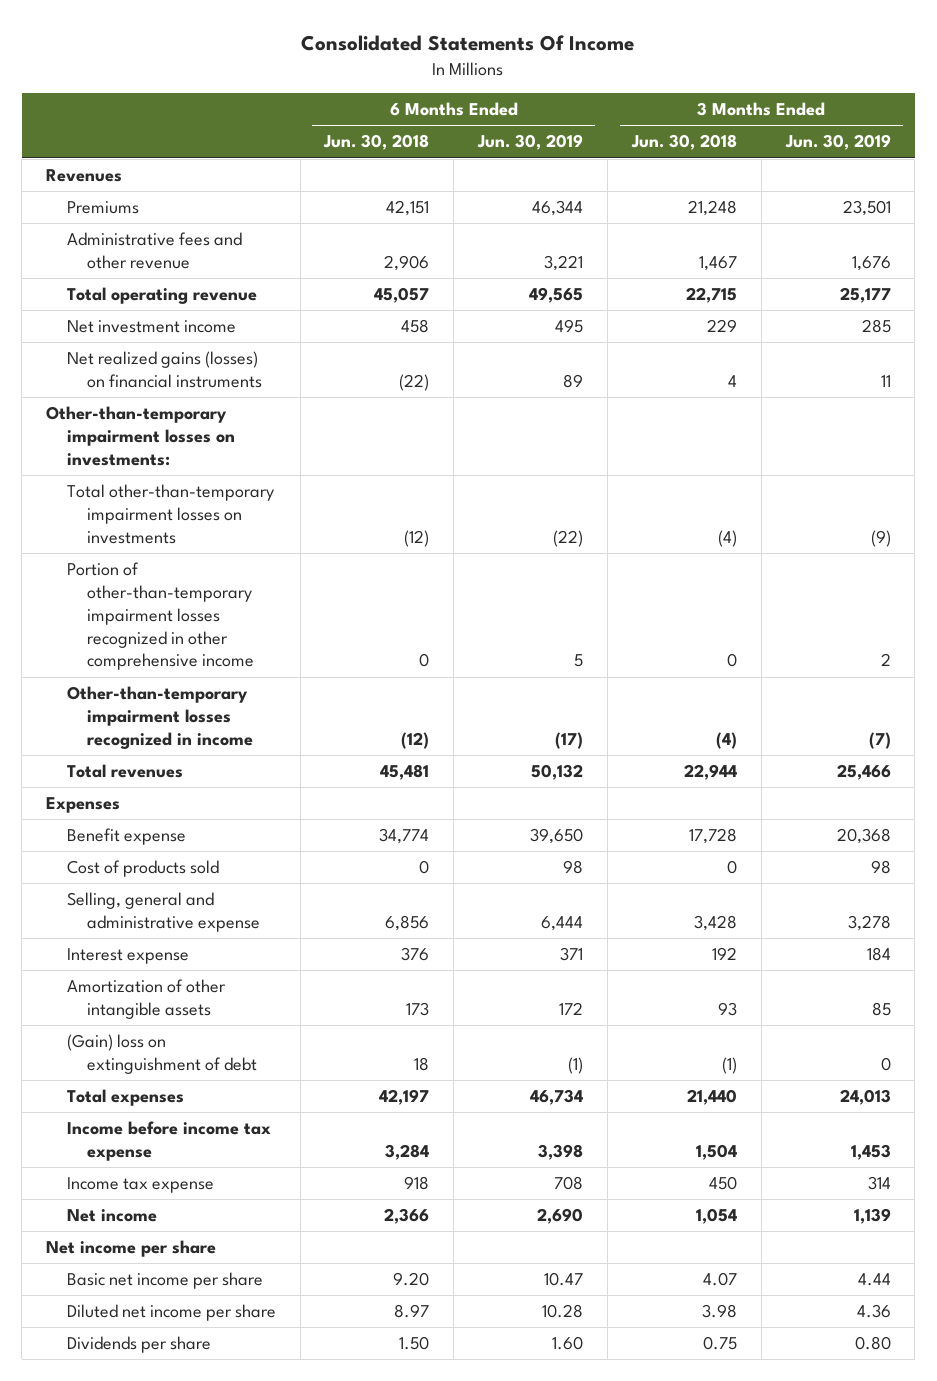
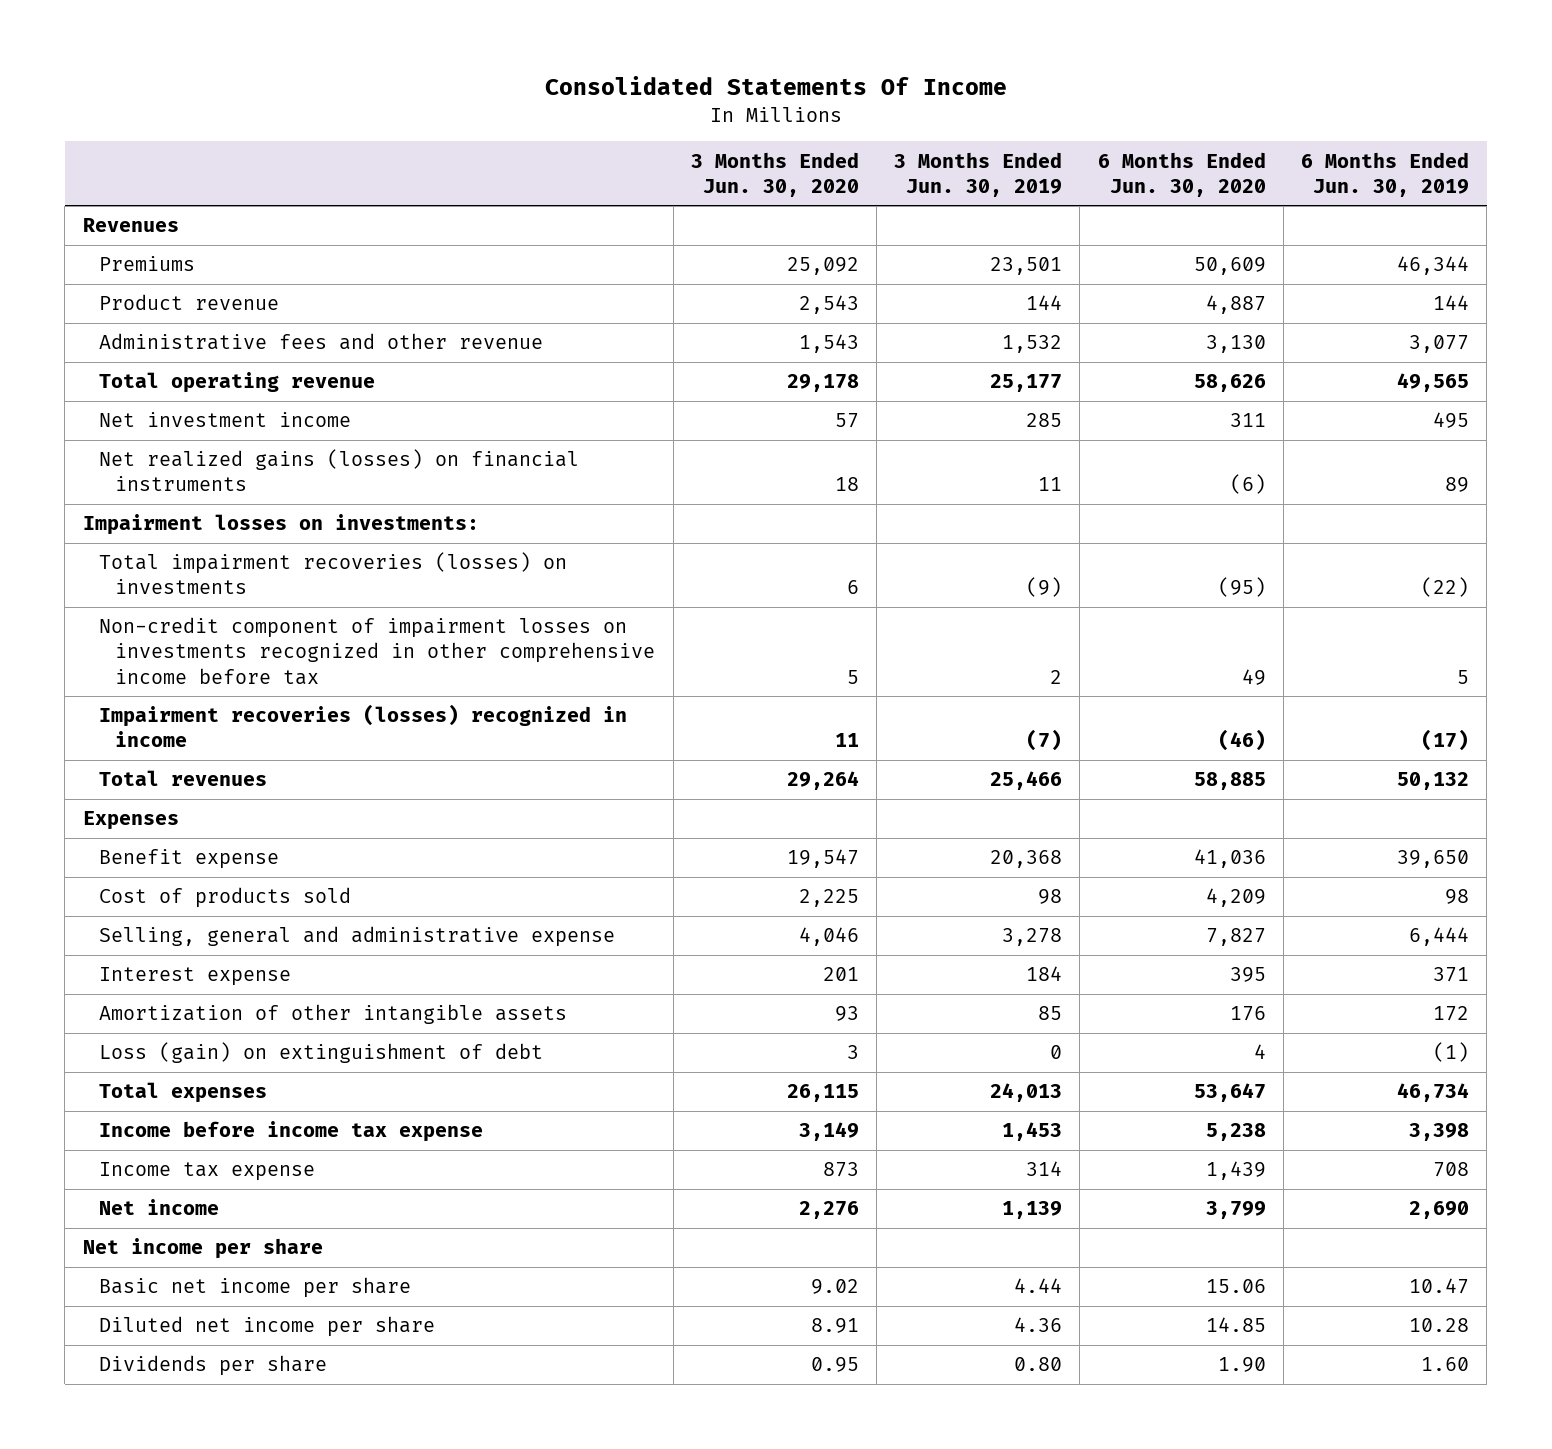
- | 6 Months Ended Jun. 30, 2018 | 6 Months Ended Jun. 30, 2019 | 3 Months Ended Jun. 30, 2018 | 3 Months Ended Jun. 30, 2019
+ | 3 Months Ended Jun. 30, 2020 | 3 Months Ended Jun. 30, 2019 | 6 Months Ended Jun. 30, 2020 | 6 Months Ended Jun. 30, 2019
- Administrative fees and other revenue | 2,906 | 3,221 | 1,467 | 1,676
+ Product revenue | 2,543 | 144 | 4,887 | 144
+ Administrative fees and other revenue | 1,543 | 1,532 | 3,130 | 3,077
- Other-than-temporary impairment losses on investments:
- Total other-than-temporary impairment losses on investments | (12) | (22) | (4) | (9)
- Portion of other-than-temporary impairment losses recognized in other comprehensive income | 0 | 5 | 0 | 2
- Other-than-temporary impairment losses recognized in income | (12) | (17) | (4) | (7)
+ Impairment losses on investments:
+ Total impairment recoveries (losses) on investments | 6 | (9) | (95) | (22)
+ Non-credit component of impairment losses on investments recognized in other comprehensive income before tax | 5 | 2 | 49 | 5
+ Impairment recoveries (losses) recognized in income | 11 | (7) | (46) | (17)
- (Gain) loss on extinguishment of debt | 18 | (1) | (1) | 0
+ Loss (gain) on extinguishment of debt | 3 | 0 | 4 | (1)

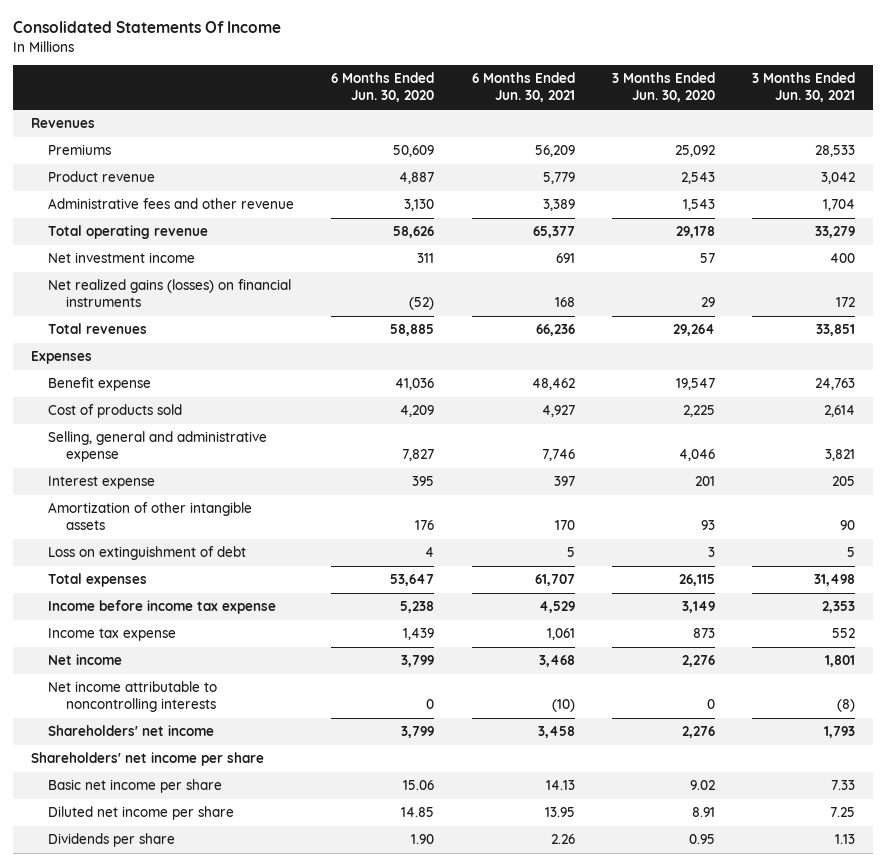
- | 3 Months Ended Jun. 30, 2020 | 3 Months Ended Jun. 30, 2019 | 6 Months Ended Jun. 30, 2020 | 6 Months Ended Jun. 30, 2019
+ | 6 Months Ended Jun. 30, 2020 | 6 Months Ended Jun. 30, 2021 | 3 Months Ended Jun. 30, 2020 | 3 Months Ended Jun. 30, 2021
- Net realized gains (losses) on financial instruments | 18 | 11 | (6) | 89
- Impairment losses on investments:
- Total impairment recoveries (losses) on investments | 6 | (9) | (95) | (22)
- Non-credit component of impairment losses on investments recognized in other comprehensive income before tax | 5 | 2 | 49 | 5
- Impairment recoveries (losses) recognized in income | 11 | (7) | (46) | (17)
+ Net realized gains (losses) on financial instruments | (52) | 168 | 29 | 172
- Loss (gain) on extinguishment of debt | 3 | 0 | 4 | (1)
+ Loss on extinguishment of debt | 4 | 5 | 3 | 5
- Net income per share
+ Net income attributable to noncontrolling interests | 0 | (10) | 0 | (8)
+ Shareholders' net income | 3,799 | 3,458 | 2,276 | 1,793
+ Shareholders' net income per share

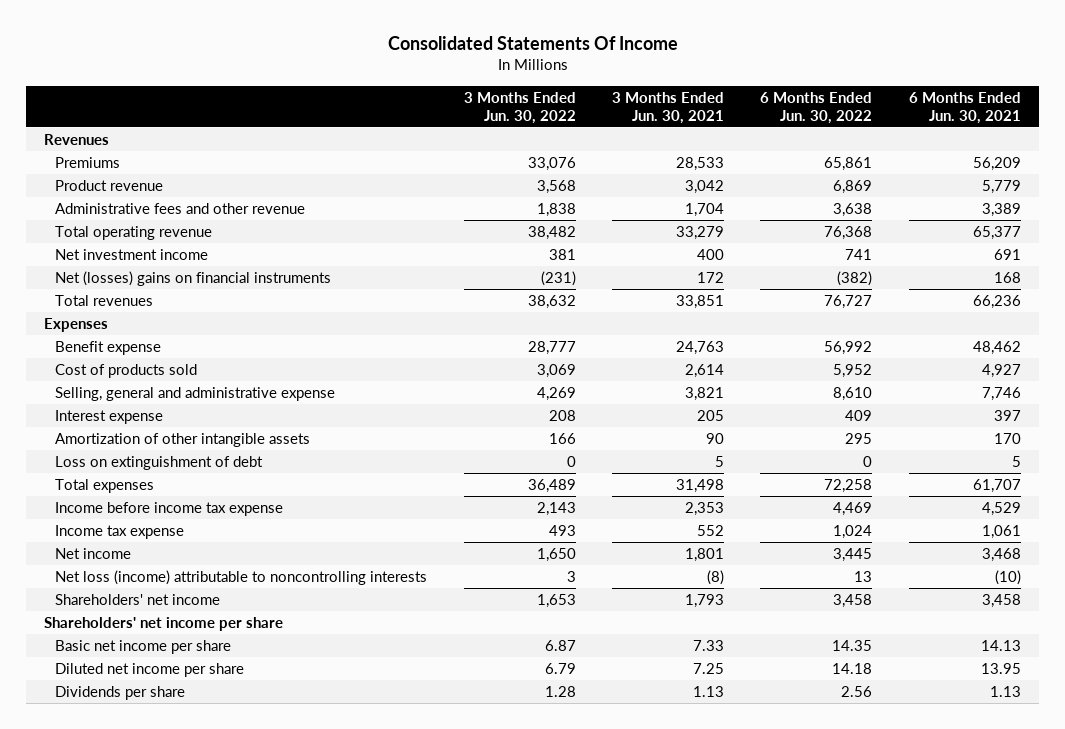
- | 6 Months Ended Jun. 30, 2020 | 6 Months Ended Jun. 30, 2021 | 3 Months Ended Jun. 30, 2020 | 3 Months Ended Jun. 30, 2021
+ | 3 Months Ended Jun. 30, 2022 | 3 Months Ended Jun. 30, 2021 | 6 Months Ended Jun. 30, 2022 | 6 Months Ended Jun. 30, 2021
- Net realized gains (losses) on financial instruments | (52) | 168 | 29 | 172
+ Net (losses) gains on financial instruments | (231) | 172 | (382) | 168
- Net income attributable to noncontrolling interests | 0 | (10) | 0 | (8)
+ Net loss (income) attributable to noncontrolling interests | 3 | (8) | 13 | (10)
- Dividends per share | 1.90 | 2.26 | 0.95 | 1.13
+ Dividends per share | 1.28 | 1.13 | 2.56 | 1.13

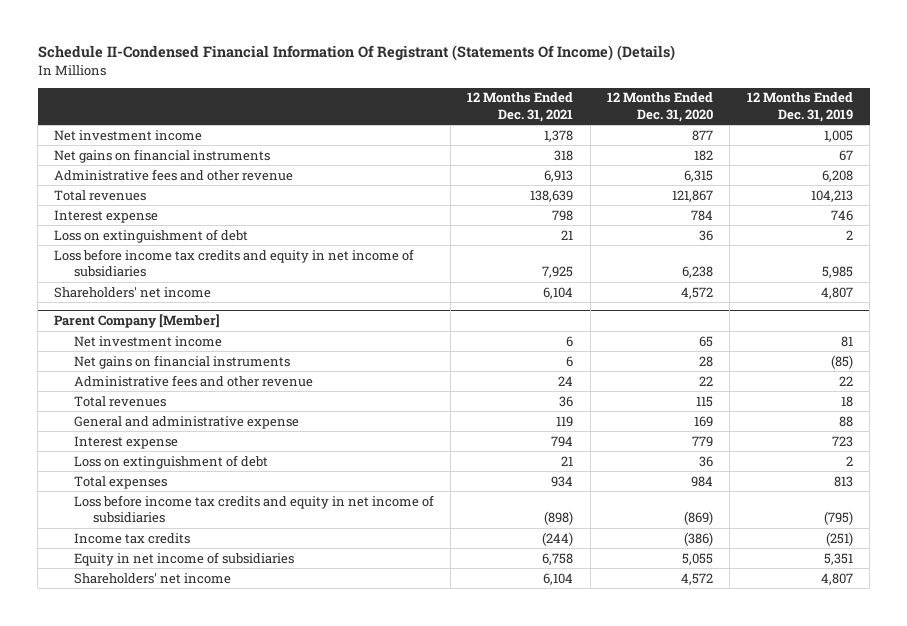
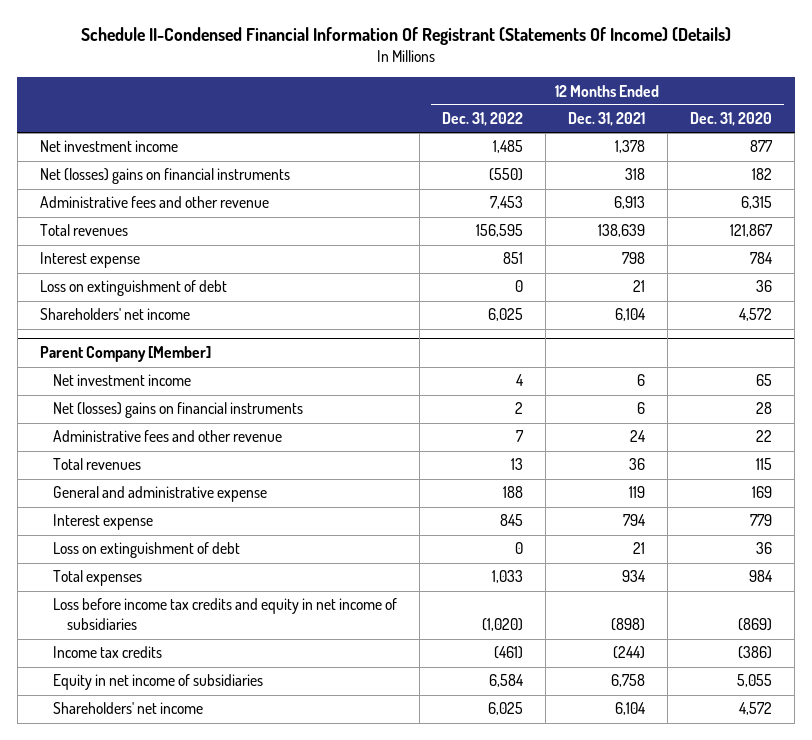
- | 12 Months Ended Dec. 31, 2021 | 12 Months Ended Dec. 31, 2020 | 12 Months Ended Dec. 31, 2019
+ | 12 Months Ended Dec. 31, 2022 | 12 Months Ended Dec. 31, 2021 | 12 Months Ended Dec. 31, 2020
- Net gains on financial instruments | 318 | 182 | 67
+ Net (losses) gains on financial instruments | (550) | 318 | 182
- Loss before income tax credits and equity in net income of subsidiaries | 7,925 | 6,238 | 5,985
@ Parent Company [Member]
- Net gains on financial instruments | 6 | 28 | (85)
+ Net (losses) gains on financial instruments | 2 | 6 | 28

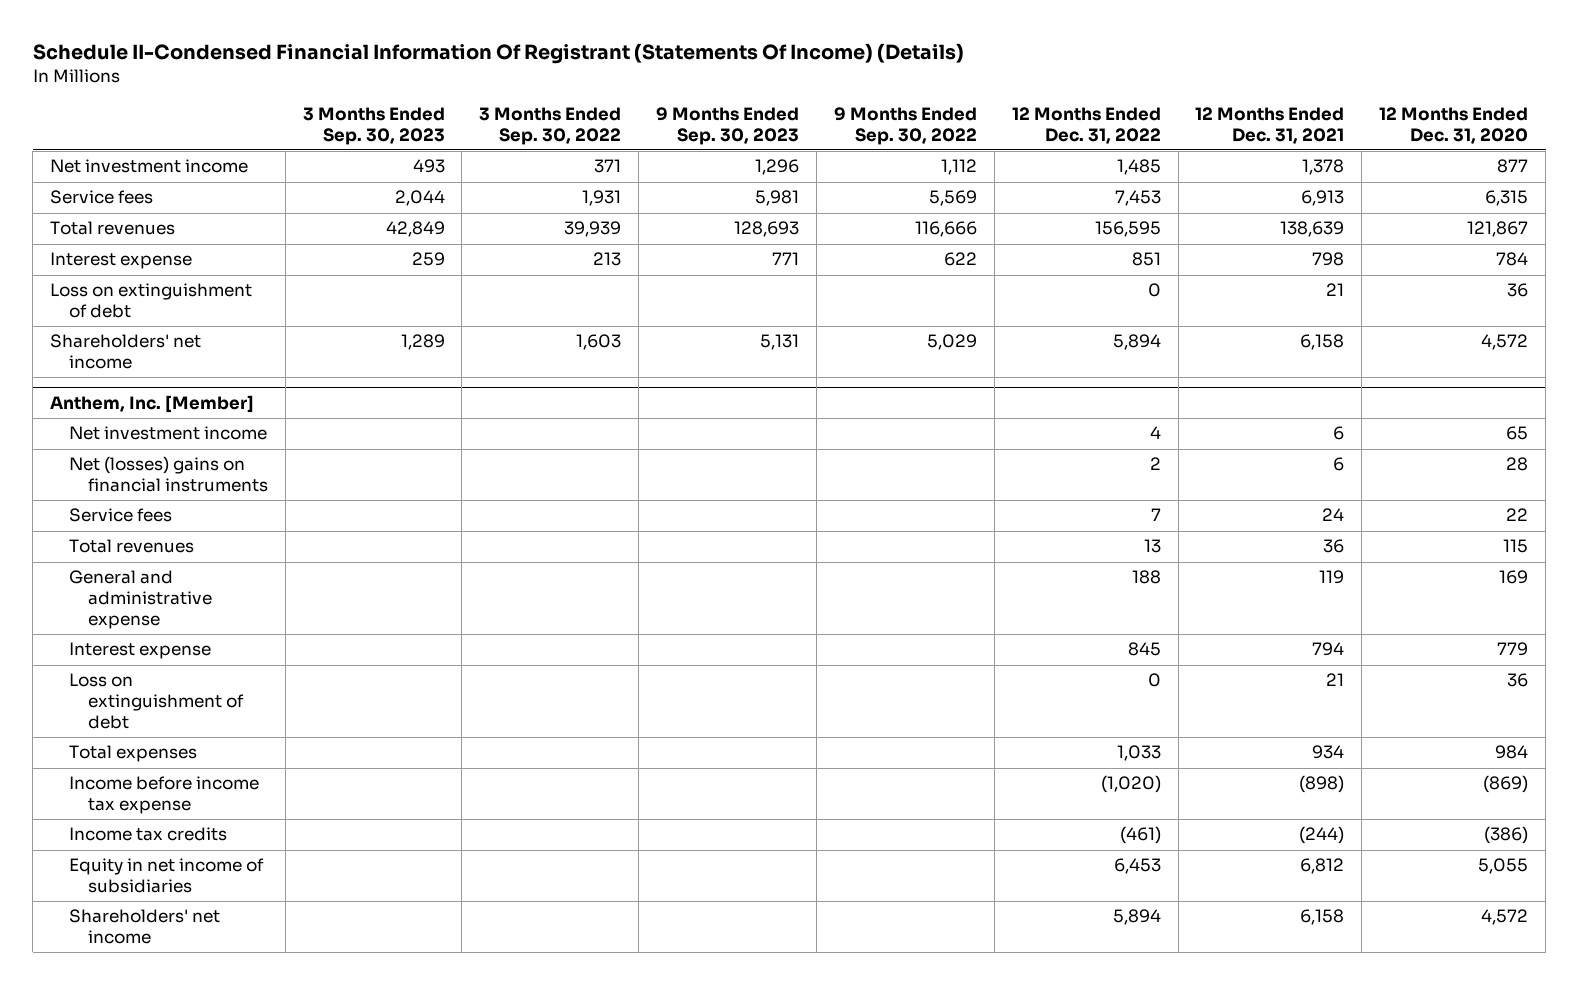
- | 12 Months Ended Dec. 31, 2022 | 12 Months Ended Dec. 31, 2021 | 12 Months Ended Dec. 31, 2020
+ | 3 Months Ended Sep. 30, 2023 | 3 Months Ended Sep. 30, 2022 | 9 Months Ended Sep. 30, 2023 | 9 Months Ended Sep. 30, 2022 | 12 Months Ended Dec. 31, 2022 | 12 Months Ended Dec. 31, 2021 | 12 Months Ended Dec. 31, 2020
- Net (losses) gains on financial instruments | (550) | 318 | 182
- Administrative fees and other revenue | 7,453 | 6,913 | 6,315
+ Service fees | 2,044 | 1,931 | 5,981 | 5,569 | 7,453 | 6,913 | 6,315
- Shareholders' net income | 6,025 | 6,104 | 4,572
- Parent Company [Member]
+ Shareholders' net income | 1,289 | 1,603 | 5,131 | 5,029 | 5,894 | 6,158 | 4,572
+ Anthem, Inc. [Member]
- Administrative fees and other revenue | 7 | 24 | 22
+ Service fees | | | | | 7 | 24 | 22
- Loss before income tax credits and equity in net income of subsidiaries | (1,020) | (898) | (869)
+ Income before income tax expense | | | | | (1,020) | (898) | (869)
- Equity in net income of subsidiaries | 6,584 | 6,758 | 5,055
- Shareholders' net income | 6,025 | 6,104 | 4,572
+ Equity in net income of subsidiaries | | | | | 6,453 | 6,812 | 5,055
+ Shareholders' net income | | | | | 5,894 | 6,158 | 4,572

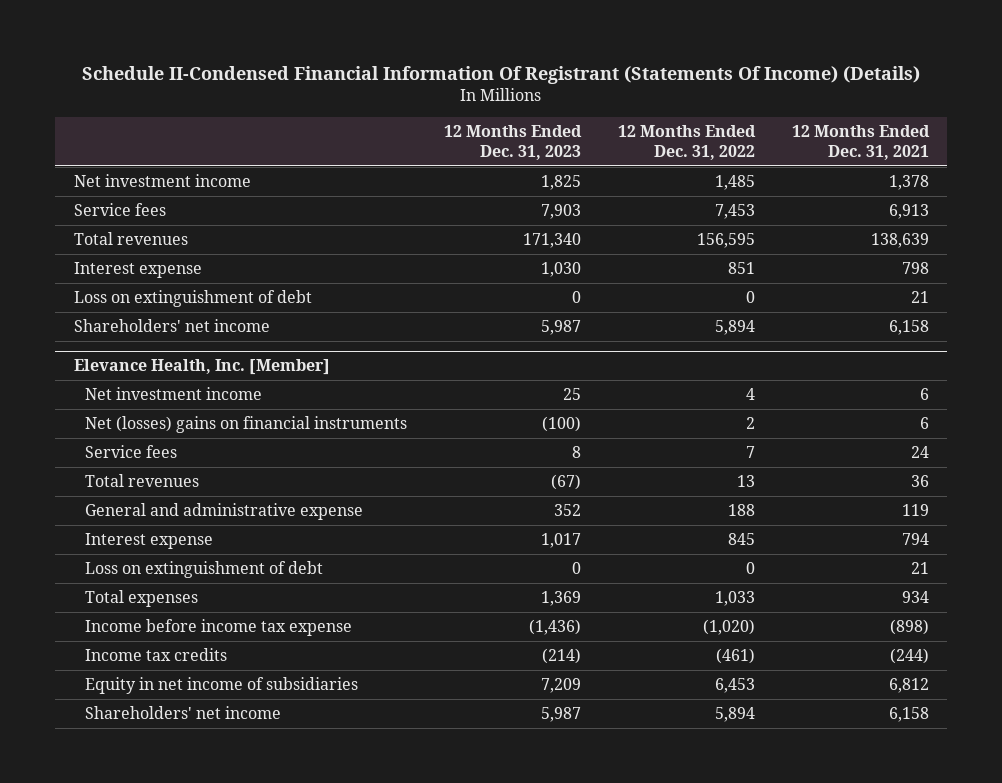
- | 3 Months Ended Sep. 30, 2023 | 3 Months Ended Sep. 30, 2022 | 9 Months Ended Sep. 30, 2023 | 9 Months Ended Sep. 30, 2022 | 12 Months Ended Dec. 31, 2022 | 12 Months Ended Dec. 31, 2021 | 12 Months Ended Dec. 31, 2020
+ | 12 Months Ended Dec. 31, 2023 | 12 Months Ended Dec. 31, 2022 | 12 Months Ended Dec. 31, 2021
- Anthem, Inc. [Member]
+ Elevance Health, Inc. [Member]

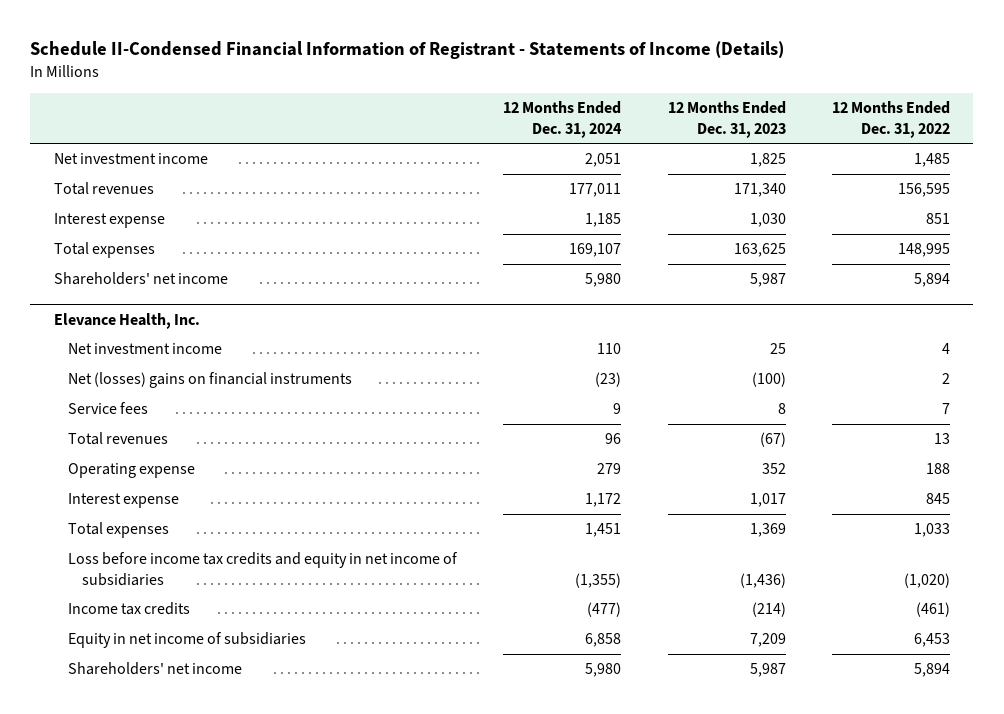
- Schedule II-Condensed Financial Information Of Registrant (Statements Of Income) (Details)
+ Schedule II-Condensed Financial Information of Registrant - Statements of Income (Details)
- | 12 Months Ended Dec. 31, 2023 | 12 Months Ended Dec. 31, 2022 | 12 Months Ended Dec. 31, 2021
+ | 12 Months Ended Dec. 31, 2024 | 12 Months Ended Dec. 31, 2023 | 12 Months Ended Dec. 31, 2022
- Service fees | 7,903 | 7,453 | 6,913
- Loss on extinguishment of debt | 0 | 0 | 21
+ Total expenses | 169,107 | 163,625 | 148,995
- Elevance Health, Inc. [Member]
+ Elevance Health, Inc.
- General and administrative expense | 352 | 188 | 119
+ Operating expense | 279 | 352 | 188
- Loss on extinguishment of debt | 0 | 0 | 21
- Income before income tax expense | (1,436) | (1,020) | (898)
+ Loss before income tax credits and equity in net income of subsidiaries | (1,355) | (1,436) | (1,020)

